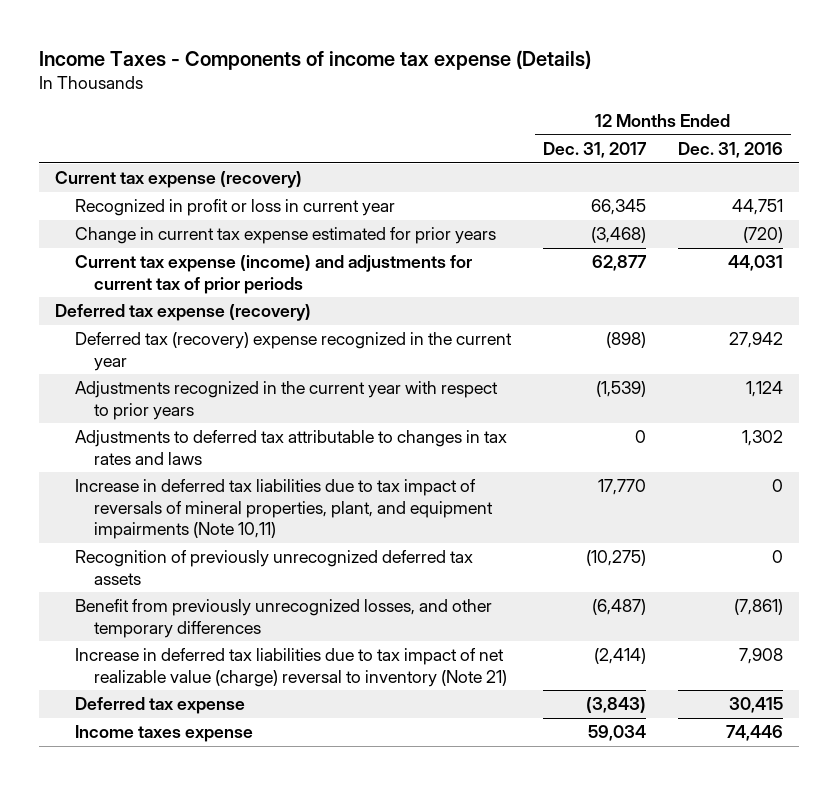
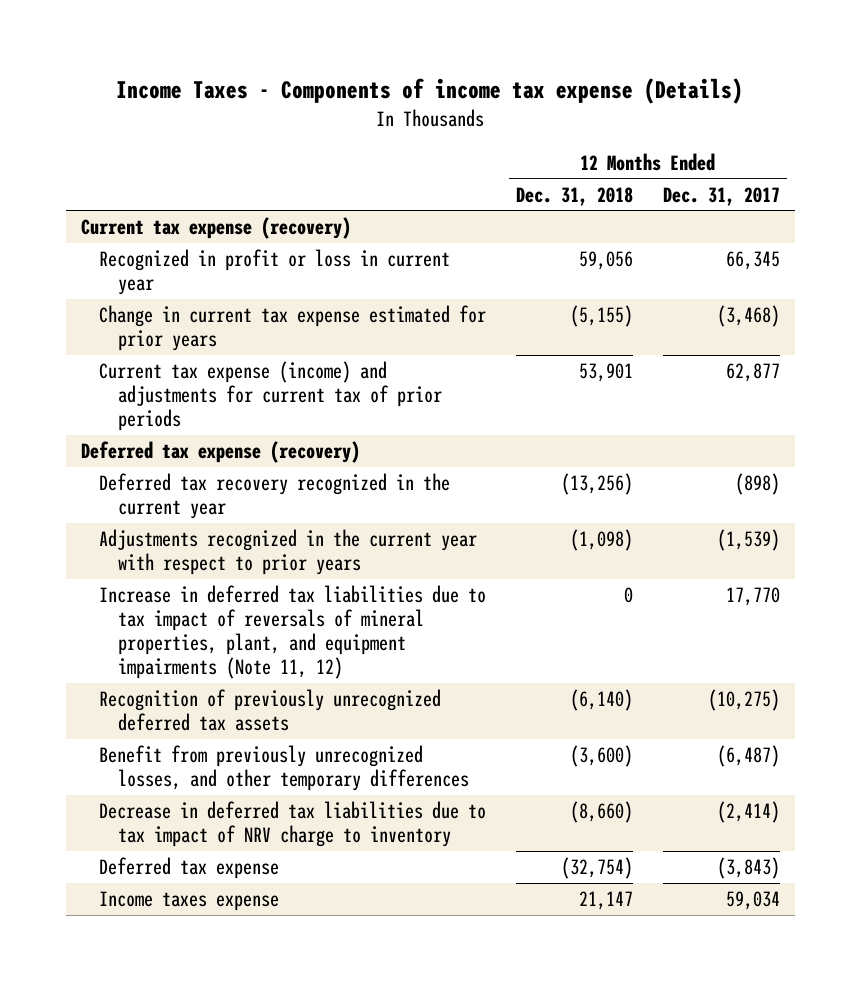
- | 12 Months Ended Dec. 31, 2017 | 12 Months Ended Dec. 31, 2016
+ | 12 Months Ended Dec. 31, 2018 | 12 Months Ended Dec. 31, 2017
- Deferred tax (recovery) expense recognized in the current year | (898) | 27,942
+ Deferred tax recovery recognized in the current year | (13,256) | (898)
- Adjustments to deferred tax attributable to changes in tax rates and laws | 0 | 1,302
- Increase in deferred tax liabilities due to tax impact of reversals of mineral properties, plant, and equipment impairments (Note 10,11) | 17,770 | 0
+ Increase in deferred tax liabilities due to tax impact of reversals of mineral properties, plant, and equipment impairments (Note 11, 12) | 0 | 17,770
- Increase in deferred tax liabilities due to tax impact of net realizable value (charge) reversal to inventory (Note 21) | (2,414) | 7,908
+ Decrease in deferred tax liabilities due to tax impact of NRV charge to inventory | (8,660) | (2,414)

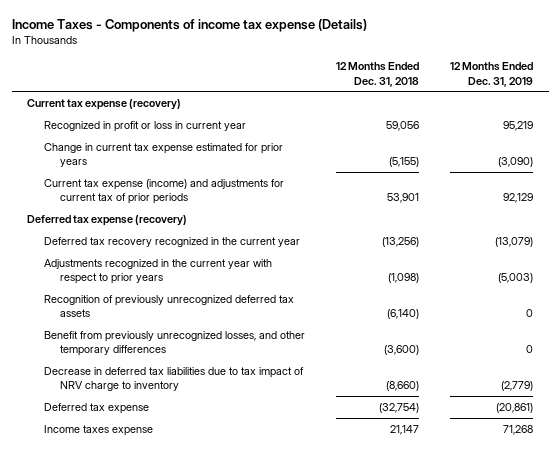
- | 12 Months Ended Dec. 31, 2018 | 12 Months Ended Dec. 31, 2017
+ | 12 Months Ended Dec. 31, 2018 | 12 Months Ended Dec. 31, 2019
- Increase in deferred tax liabilities due to tax impact of reversals of mineral properties, plant, and equipment impairments (Note 11, 12) | 0 | 17,770

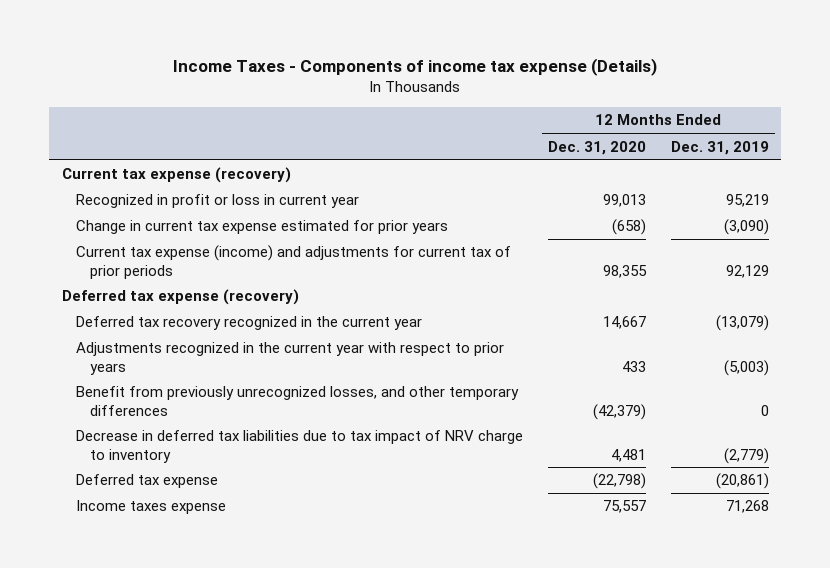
- | 12 Months Ended Dec. 31, 2018 | 12 Months Ended Dec. 31, 2019
+ | 12 Months Ended Dec. 31, 2020 | 12 Months Ended Dec. 31, 2019
- Recognition of previously unrecognized deferred tax assets | (6,140) | 0

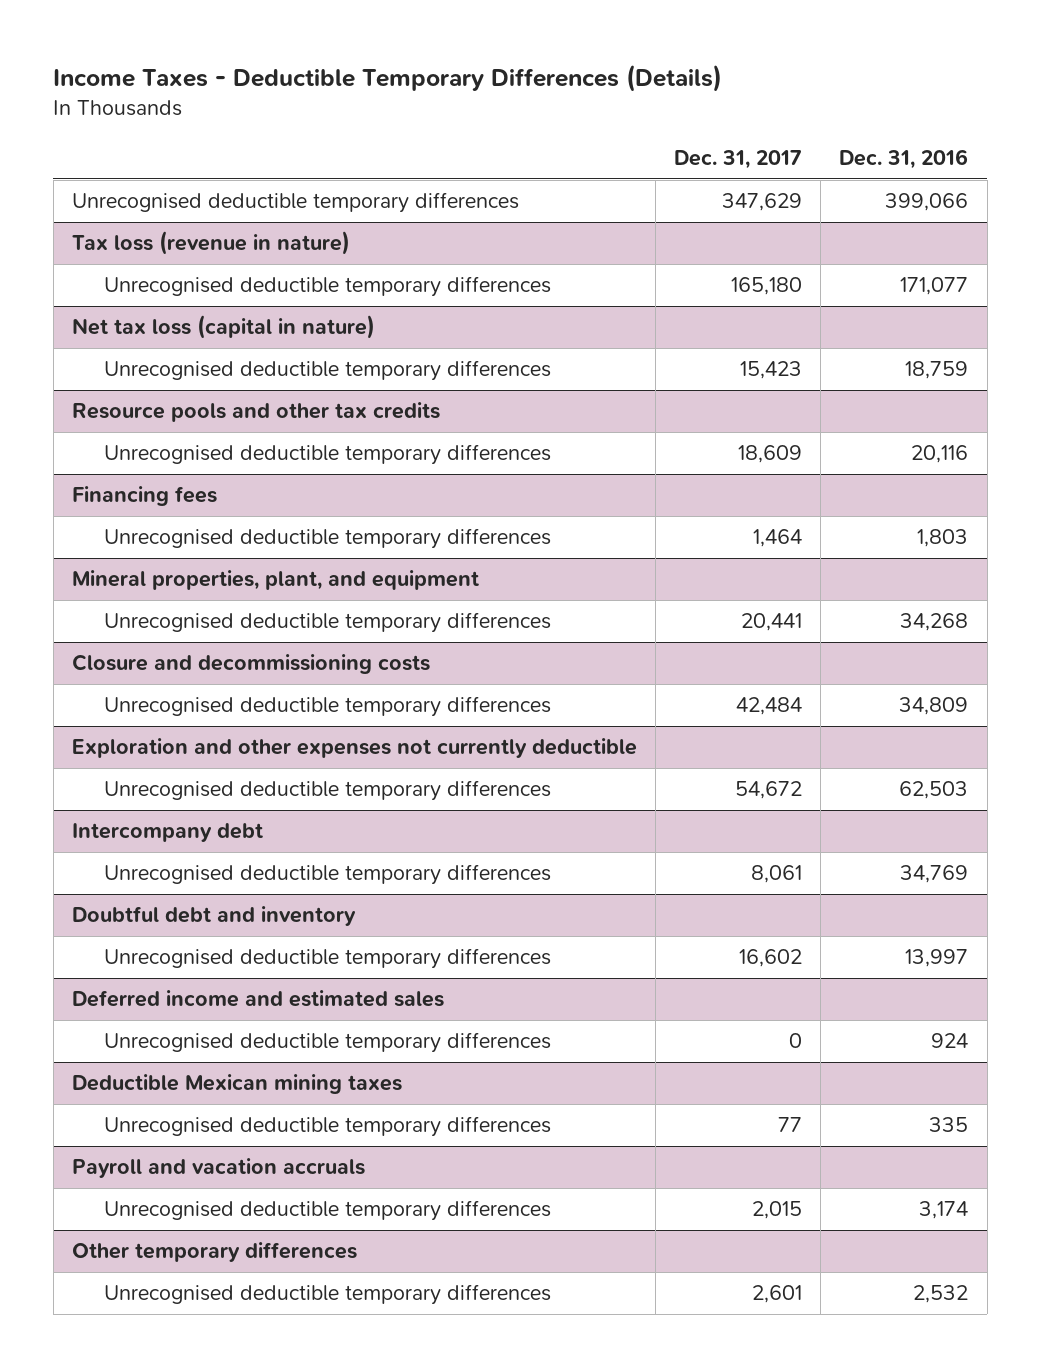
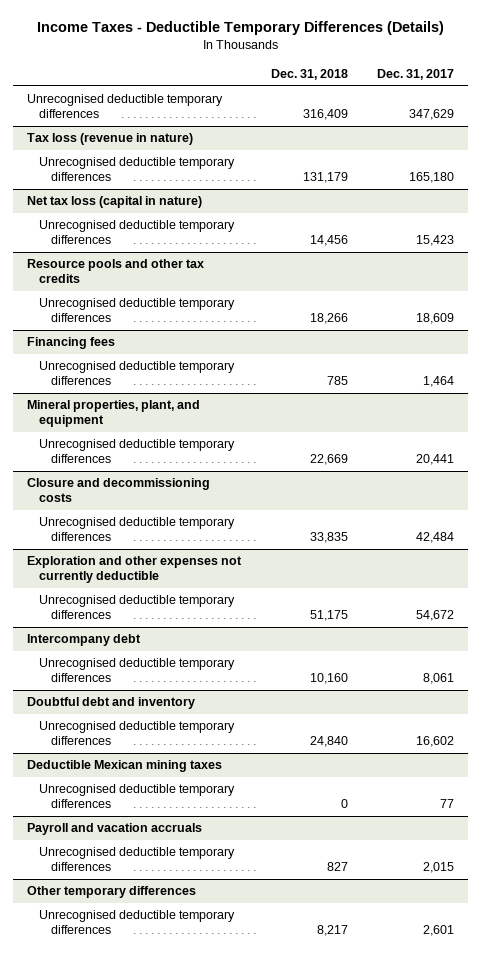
- | Dec. 31, 2017 | Dec. 31, 2016
+ | Dec. 31, 2018 | Dec. 31, 2017
- Deferred income and estimated sales
- Unrecognised deductible temporary differences | 0 | 924

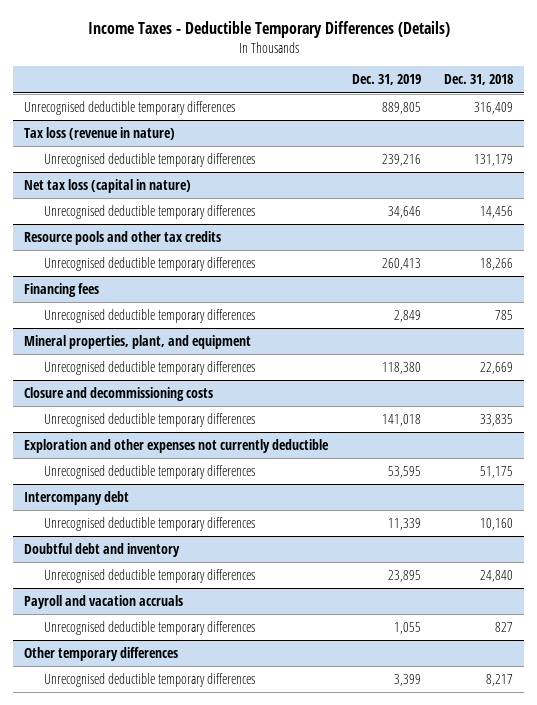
- | Dec. 31, 2018 | Dec. 31, 2017
+ | Dec. 31, 2019 | Dec. 31, 2018
- Deductible Mexican mining taxes
- Unrecognised deductible temporary differences | 0 | 77

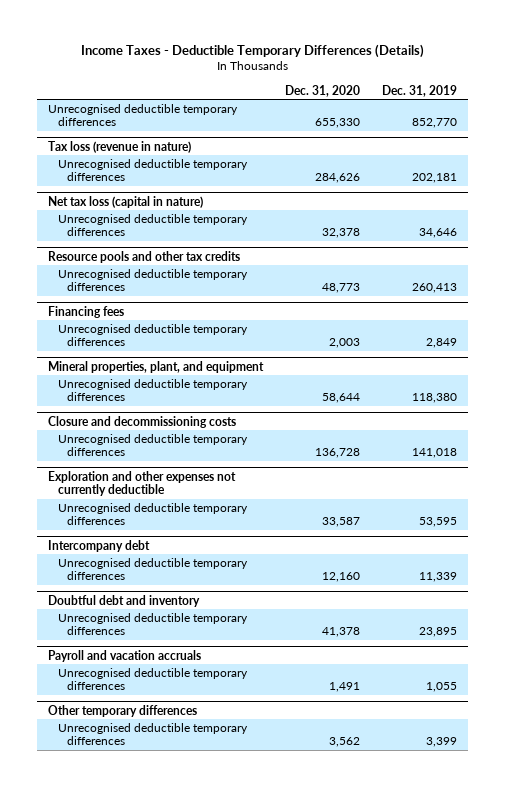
- | Dec. 31, 2019 | Dec. 31, 2018
+ | Dec. 31, 2020 | Dec. 31, 2019
- Unrecognised deductible temporary differences | 889,805 | 316,409
+ Unrecognised deductible temporary differences | 655,330 | 852,770
@ Tax loss (revenue in nature)
- Unrecognised deductible temporary differences | 239,216 | 131,179
+ Unrecognised deductible temporary differences | 284,626 | 202,181

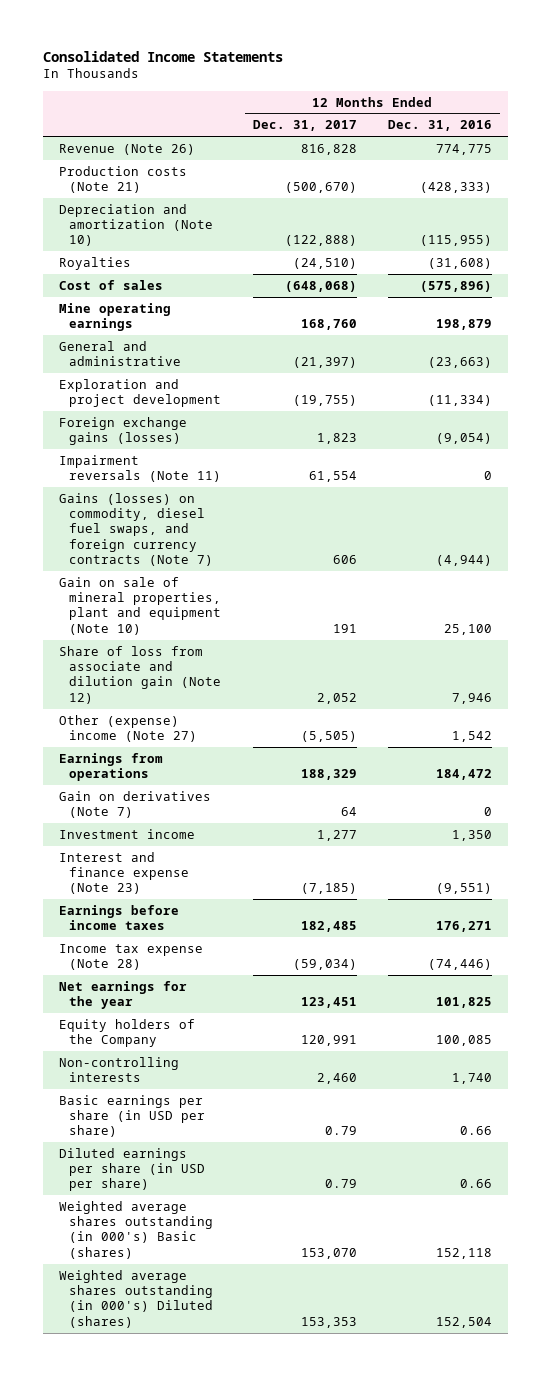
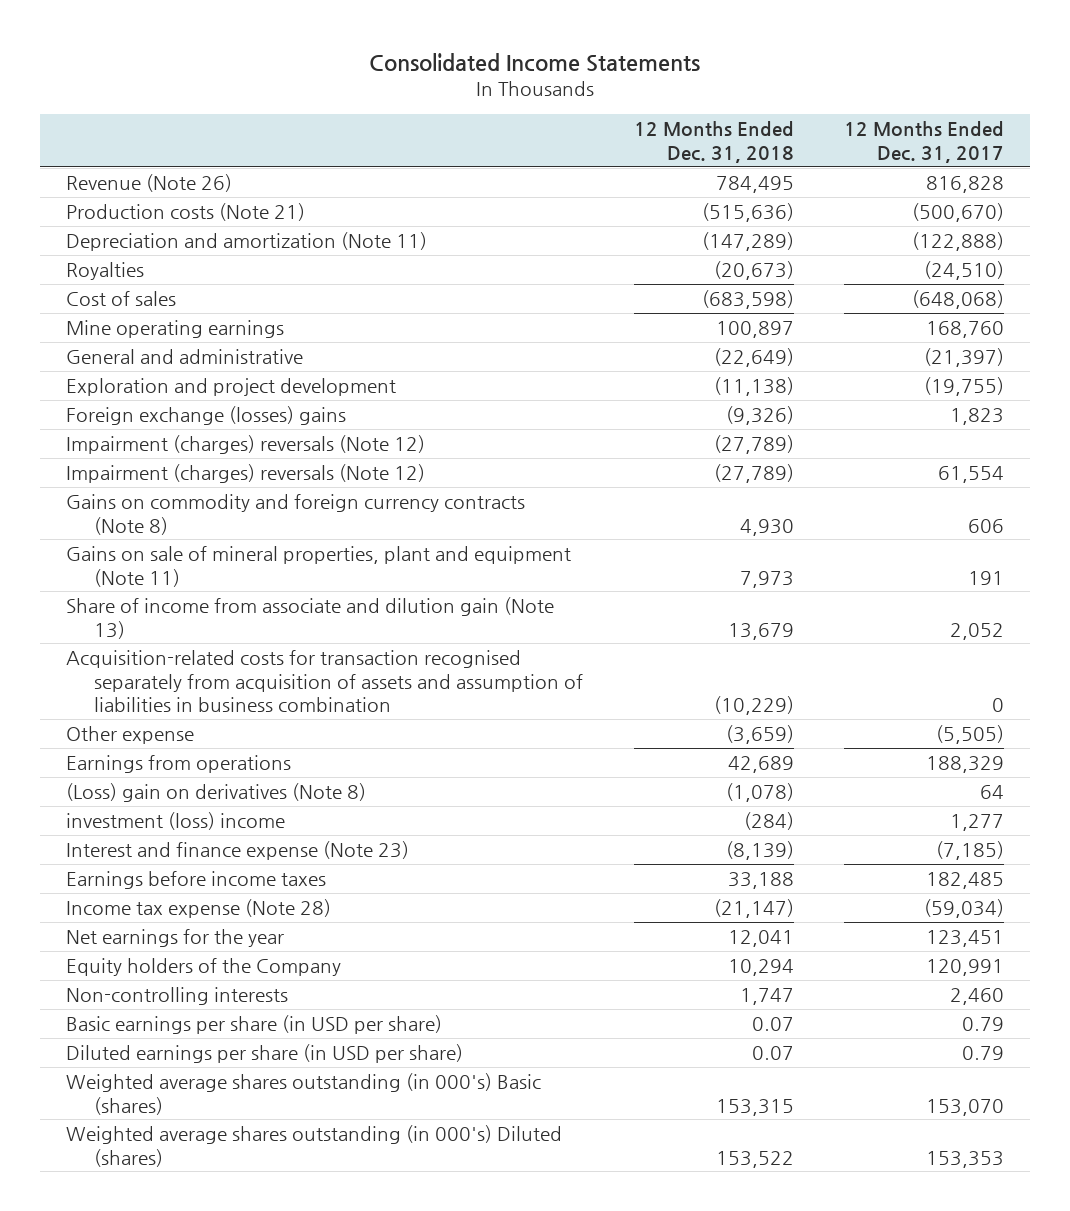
- | 12 Months Ended Dec. 31, 2017 | 12 Months Ended Dec. 31, 2016
+ | 12 Months Ended Dec. 31, 2018 | 12 Months Ended Dec. 31, 2017
- Depreciation and amortization (Note 10) | (122,888) | (115,955)
+ Depreciation and amortization (Note 11) | (147,289) | (122,888)
- Foreign exchange gains (losses) | 1,823 | (9,054)
- Impairment reversals (Note 11) | 61,554 | 0
- Gains (losses) on commodity, diesel fuel swaps, and foreign currency contracts (Note 7) | 606 | (4,944)
- Gain on sale of mineral properties, plant and equipment (Note 10) | 191 | 25,100
- Share of loss from associate and dilution gain (Note 12) | 2,052 | 7,946
- Other (expense) income (Note 27) | (5,505) | 1,542
+ Foreign exchange (losses) gains | (9,326) | 1,823
+ Impairment (charges) reversals (Note 12) | (27,789) |
+ Impairment (charges) reversals (Note 12) | (27,789) | 61,554
+ Gains on commodity and foreign currency contracts (Note 8) | 4,930 | 606
+ Gains on sale of mineral properties, plant and equipment (Note 11) | 7,973 | 191
+ Share of income from associate and dilution gain (Note 13) | 13,679 | 2,052
+ Acquisition-related costs for transaction recognised separately from acquisition of assets and assumption of liabilities in business combination | (10,229) | 0
+ Other expense | (3,659) | (5,505)
- Gain on derivatives (Note 7) | 64 | 0
- Investment income | 1,277 | 1,350
+ (Loss) gain on derivatives (Note 8) | (1,078) | 64
+ investment (loss) income | (284) | 1,277

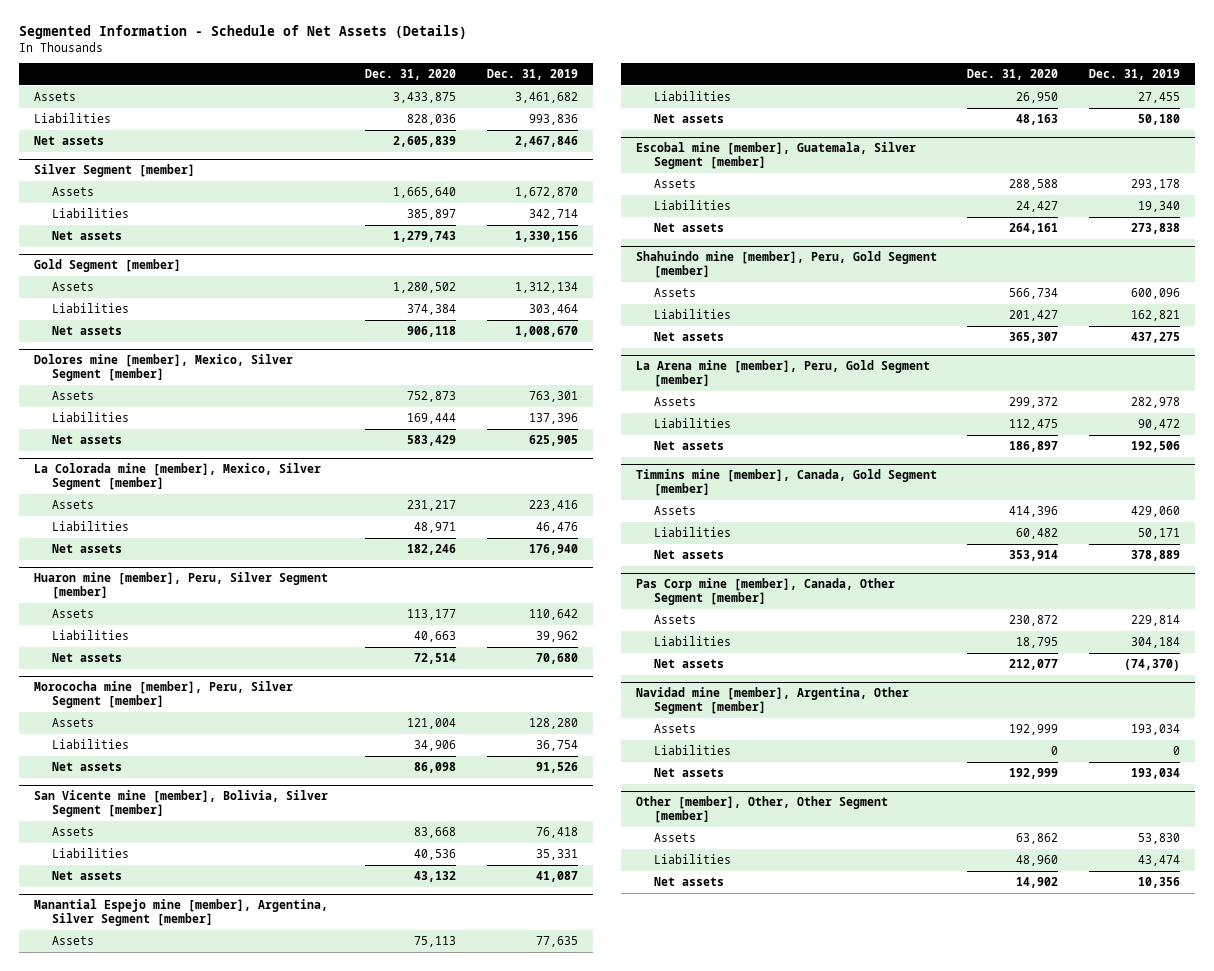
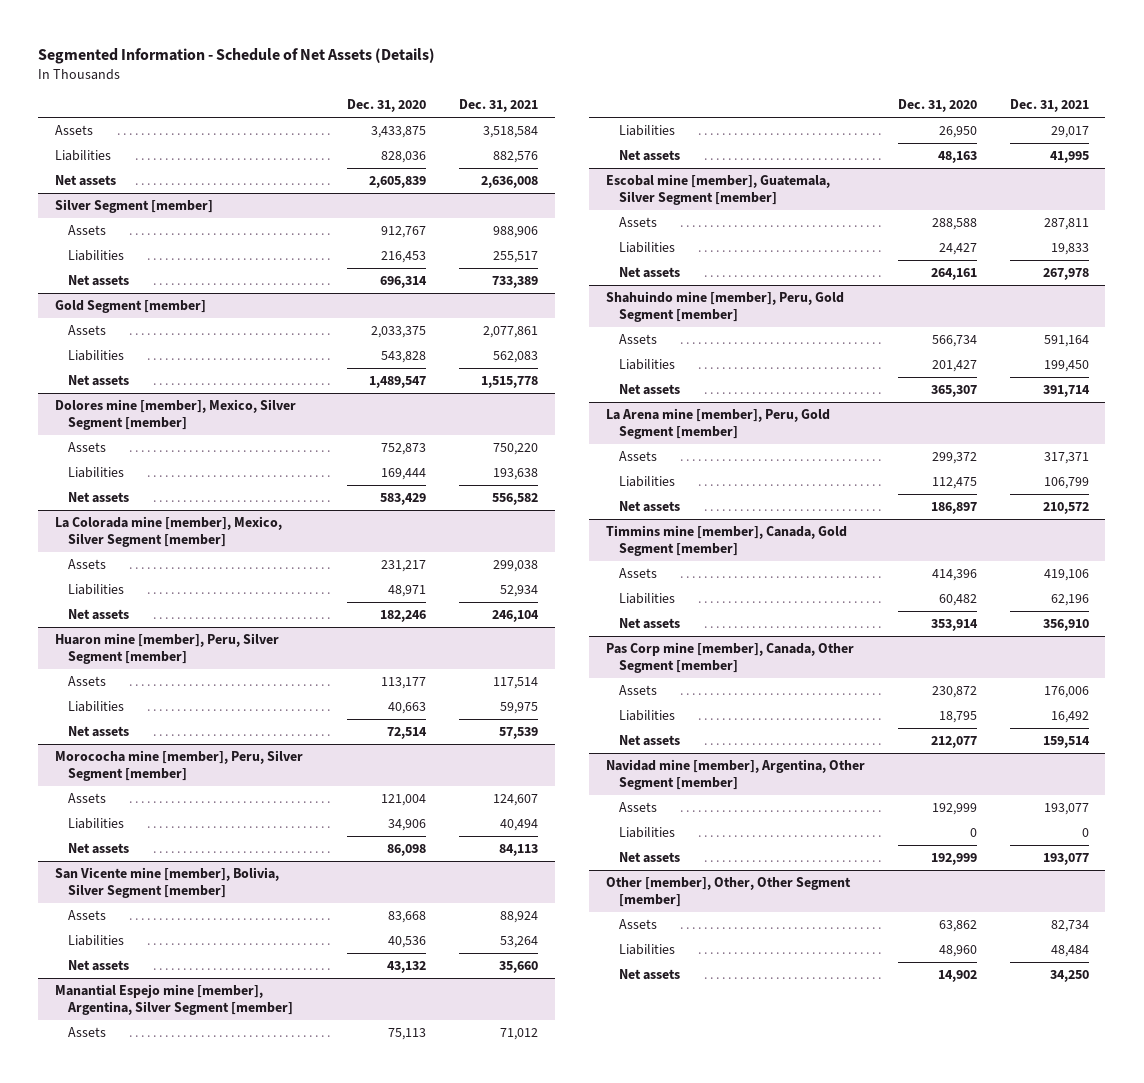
- | Dec. 31, 2020 | Dec. 31, 2019
+ | Dec. 31, 2020 | Dec. 31, 2021
@ Silver Segment [member]
- Assets | 1,665,640 | 1,672,870
- Liabilities | 385,897 | 342,714
- Net assets | 1,279,743 | 1,330,156
+ Assets | 912,767 | 988,906
+ Liabilities | 216,453 | 255,517
+ Net assets | 696,314 | 733,389
@ Gold Segment [member]
- Assets | 1,280,502 | 1,312,134
- Liabilities | 374,384 | 303,464
- Net assets | 906,118 | 1,008,670
+ Assets | 2,033,375 | 2,077,861
+ Liabilities | 543,828 | 562,083
+ Net assets | 1,489,547 | 1,515,778

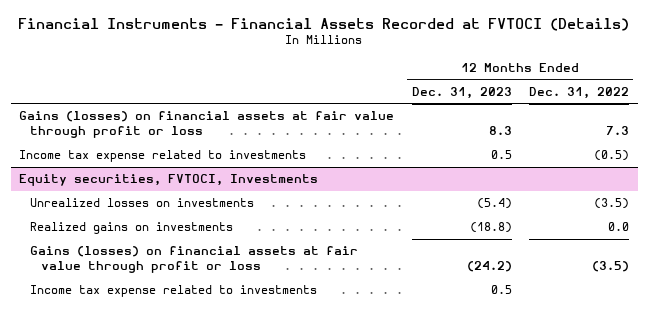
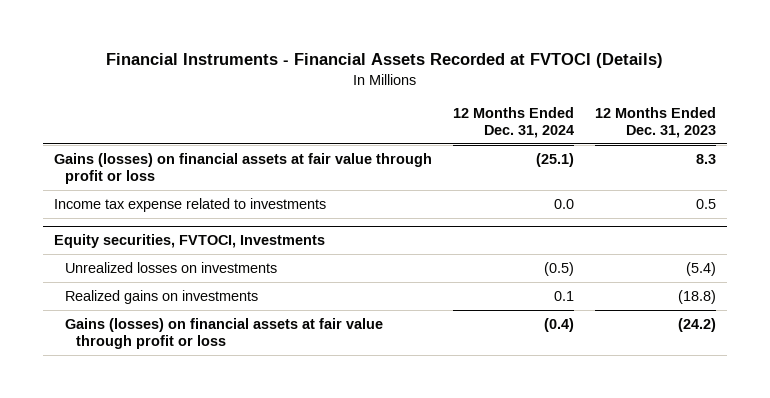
- | 12 Months Ended Dec. 31, 2023 | 12 Months Ended Dec. 31, 2022
+ | 12 Months Ended Dec. 31, 2024 | 12 Months Ended Dec. 31, 2023
@ Equity securities, FVTOCI, Investments
- Income tax expense related to investments | 0.5 |

